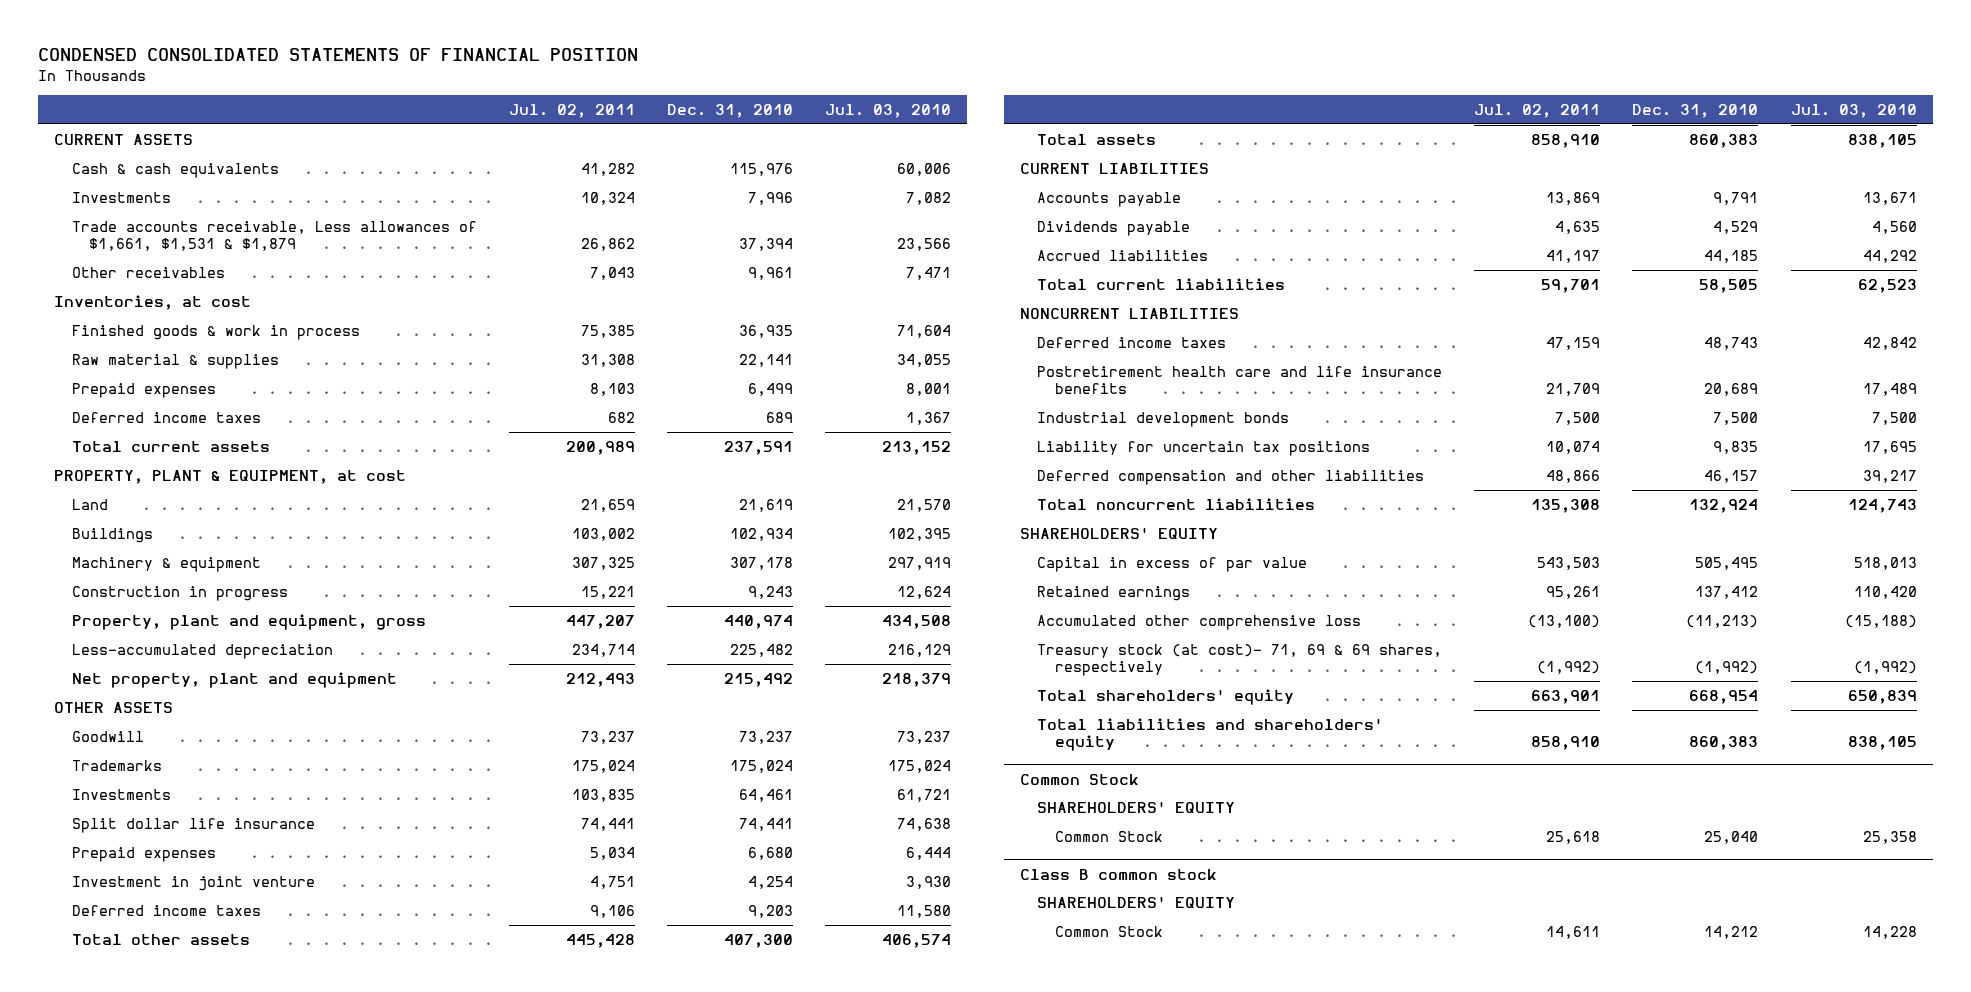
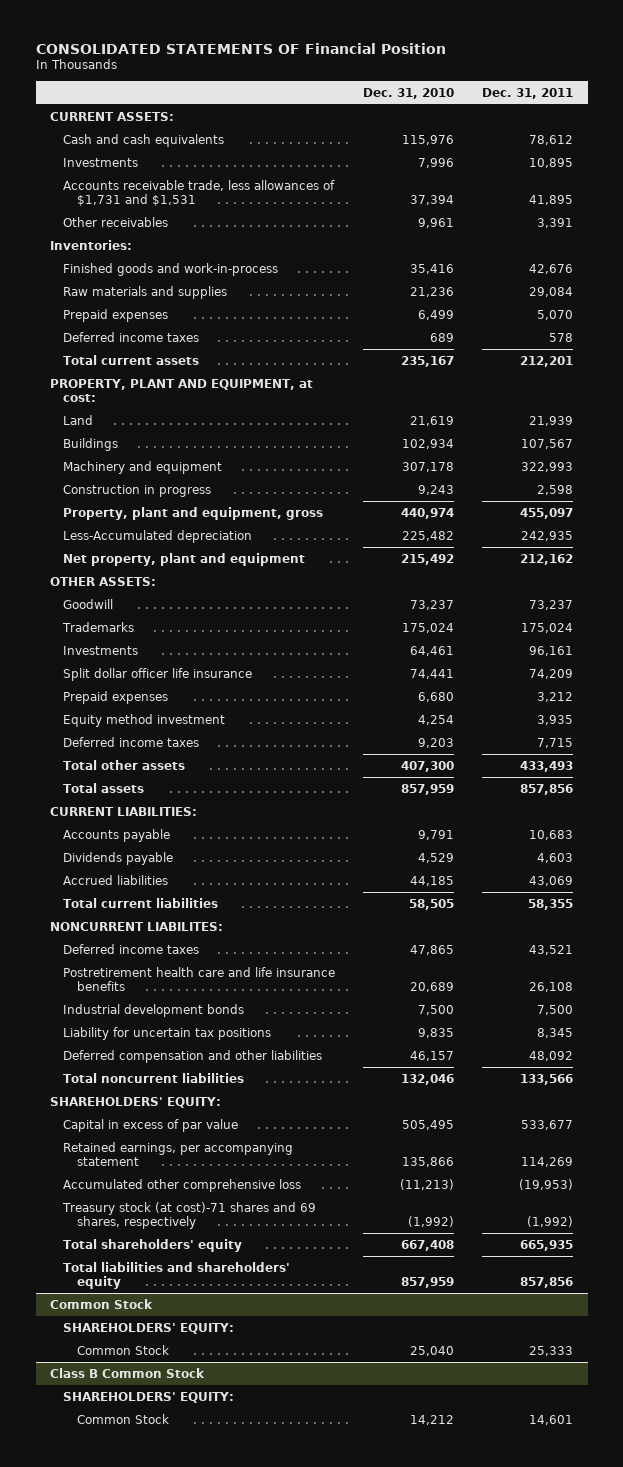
- CONDENSED CONSOLIDATED STATEMENTS OF FINANCIAL POSITION
+ CONSOLIDATED STATEMENTS OF Financial Position
- | Jul. 02, 2011 | Dec. 31, 2010 | Jul. 03, 2010
+ | Dec. 31, 2010 | Dec. 31, 2011
- CURRENT ASSETS
- Cash & cash equivalents | 41,282 | 115,976 | 60,006
+ CURRENT ASSETS:
+ Cash and cash equivalents | 115,976 | 78,612
- Trade accounts receivable, Less allowances of $1,661, $1,531 & $1,879 | 26,862 | 37,394 | 23,566
+ Accounts receivable trade, less allowances of $1,731 and $1,531 | 37,394 | 41,895
- Inventories, at cost
- Finished goods & work in process | 75,385 | 36,935 | 71,604
- Raw material & supplies | 31,308 | 22,141 | 34,055
+ Inventories:
+ Finished goods and work-in-process | 35,416 | 42,676
+ Raw materials and supplies | 21,236 | 29,084
- Total current assets | 200,989 | 237,591 | 213,152
- PROPERTY, PLANT & EQUIPMENT, at cost
+ Total current assets | 235,167 | 212,201
+ PROPERTY, PLANT AND EQUIPMENT, at cost:
- Machinery & equipment | 307,325 | 307,178 | 297,919
+ Machinery and equipment | 307,178 | 322,993
- Less-accumulated depreciation | 234,714 | 225,482 | 216,129
+ Less-Accumulated depreciation | 225,482 | 242,935
- OTHER ASSETS
+ OTHER ASSETS:
- Split dollar life insurance | 74,441 | 74,441 | 74,638
+ Split dollar officer life insurance | 74,441 | 74,209
- Investment in joint venture | 4,751 | 4,254 | 3,930
+ Equity method investment | 4,254 | 3,935
- Total assets | 858,910 | 860,383 | 838,105
- CURRENT LIABILITIES
+ Total assets | 857,959 | 857,856
+ CURRENT LIABILITIES:
- NONCURRENT LIABILITIES
- Deferred income taxes | 47,159 | 48,743 | 42,842
+ NONCURRENT LIABILITES:
+ Deferred income taxes | 47,865 | 43,521
- Total noncurrent liabilities | 135,308 | 132,924 | 124,743
- SHAREHOLDERS' EQUITY
+ Total noncurrent liabilities | 132,046 | 133,566
+ SHAREHOLDERS' EQUITY:
- Retained earnings | 95,261 | 137,412 | 110,420
+ Retained earnings, per accompanying statement | 135,866 | 114,269
- Treasury stock (at cost)- 71, 69 & 69 shares, respectively | (1,992) | (1,992) | (1,992)
- Total shareholders' equity | 663,901 | 668,954 | 650,839
- Total liabilities and shareholders' equity | 858,910 | 860,383 | 838,105
+ Treasury stock (at cost)-71 shares and 69 shares, respectively | (1,992) | (1,992)
+ Total shareholders' equity | 667,408 | 665,935
+ Total liabilities and shareholders' equity | 857,959 | 857,856
@ Common Stock
- SHAREHOLDERS' EQUITY
+ SHAREHOLDERS' EQUITY:
- Class B common stock
- SHAREHOLDERS' EQUITY
+ Class B Common Stock
+ SHAREHOLDERS' EQUITY:

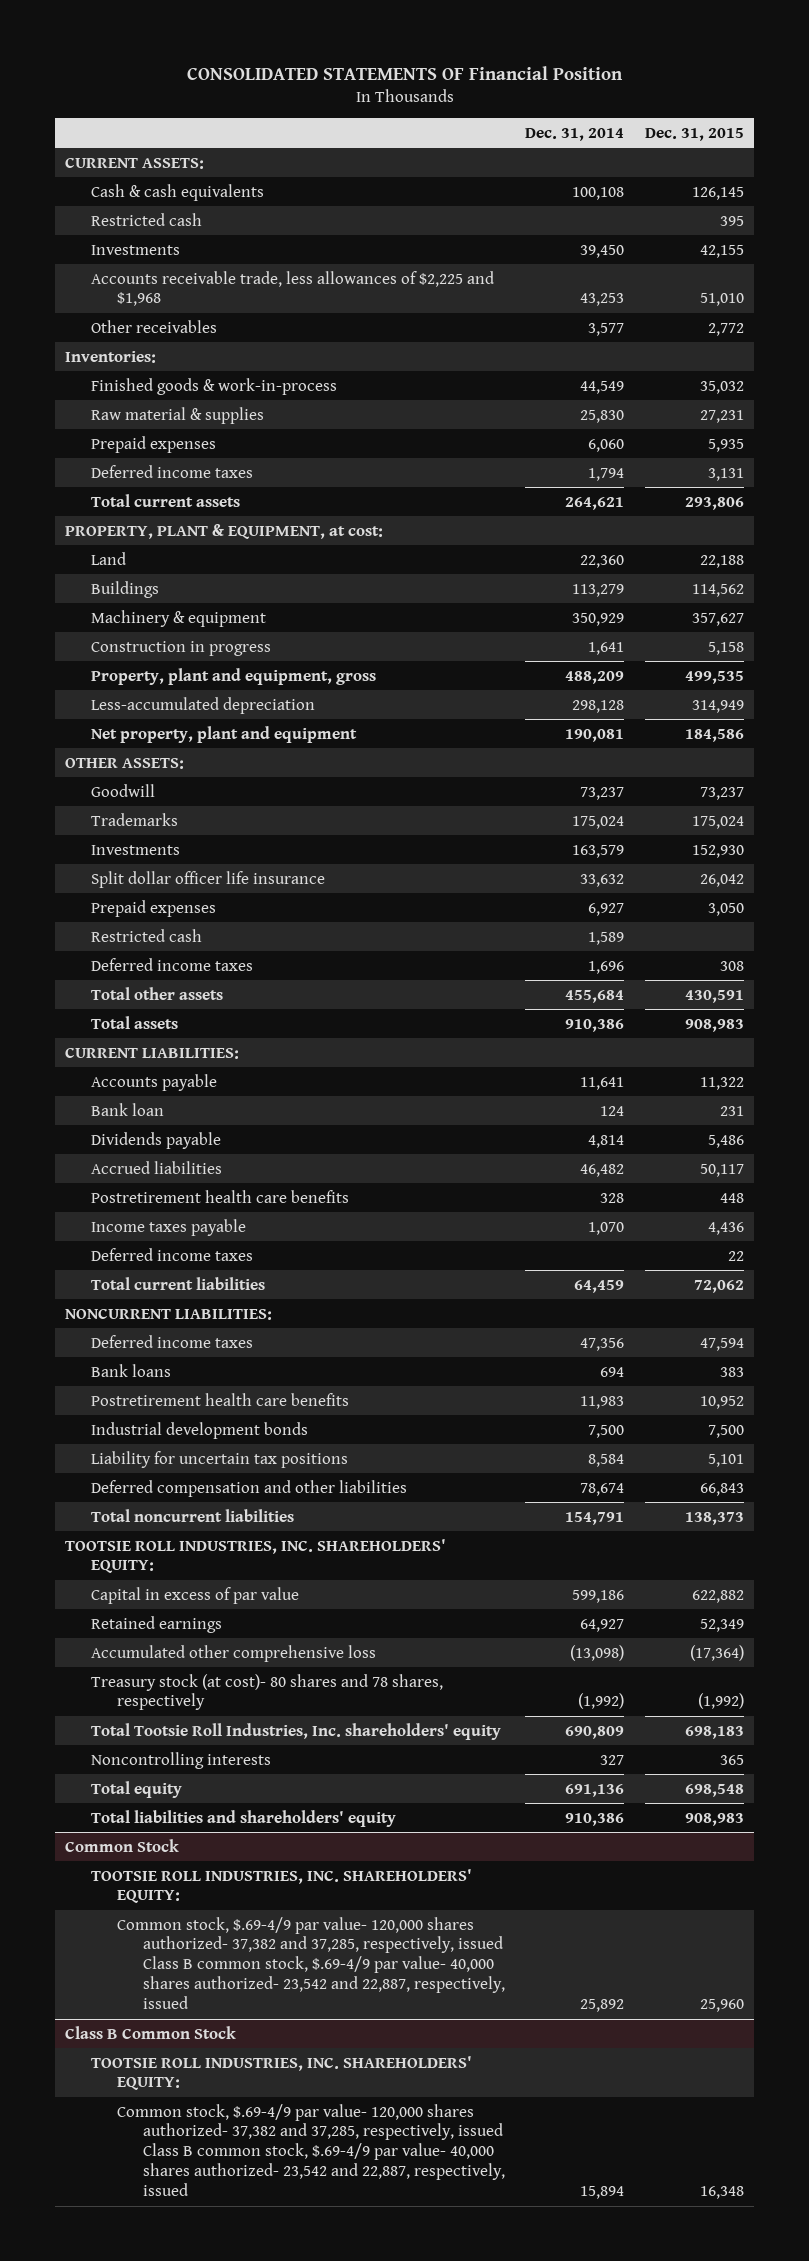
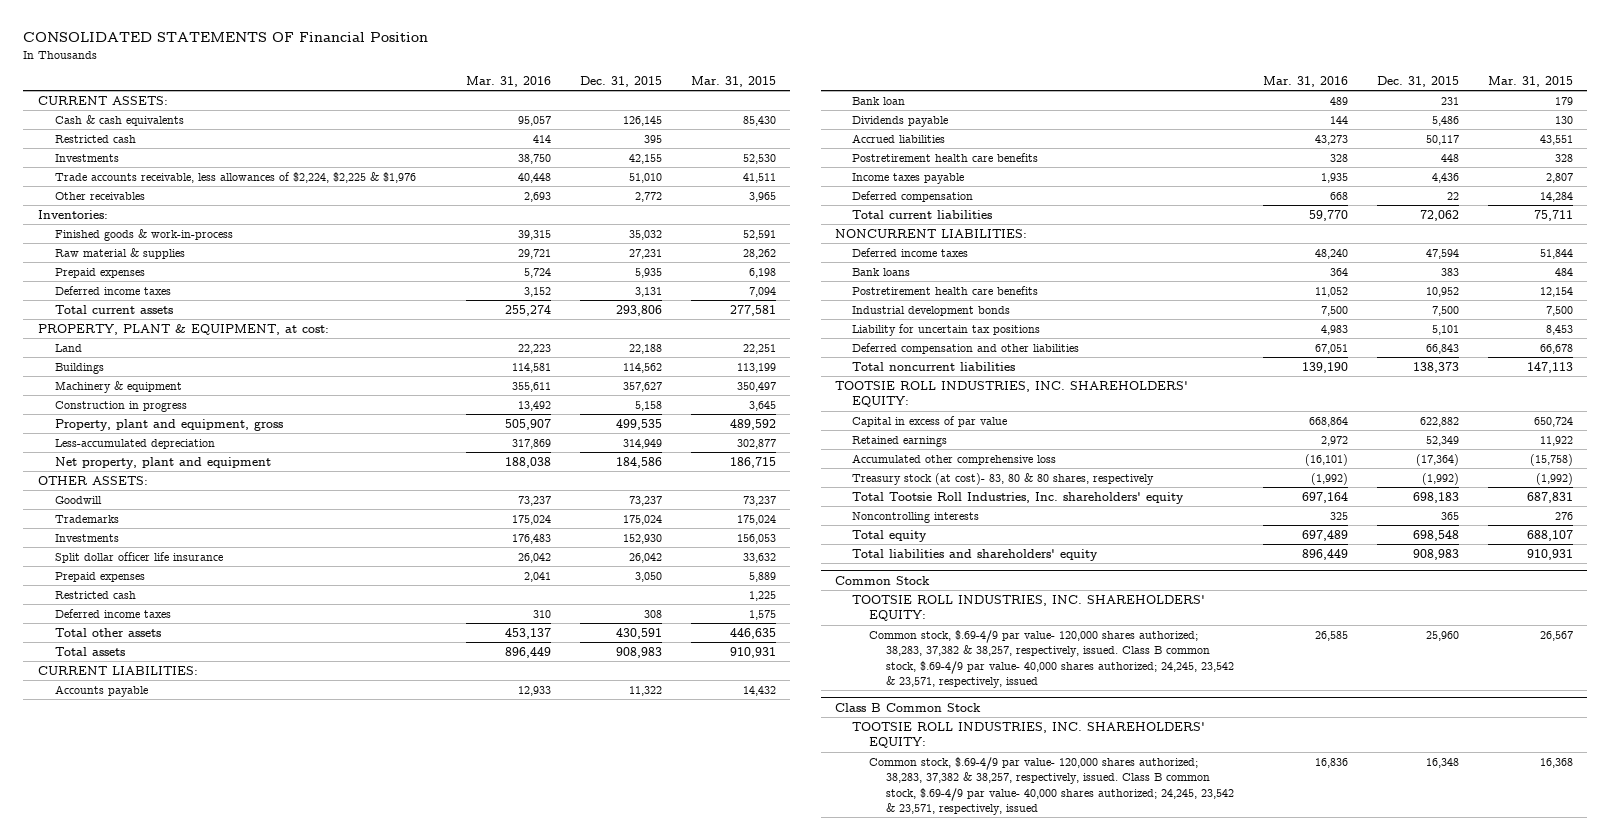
- | Dec. 31, 2014 | Dec. 31, 2015
+ | Mar. 31, 2016 | Dec. 31, 2015 | Mar. 31, 2015
- Accounts receivable trade, less allowances of $2,225 and $1,968 | 43,253 | 51,010
+ Trade accounts receivable, less allowances of $2,224, $2,225 & $1,976 | 40,448 | 51,010 | 41,511
- Deferred income taxes | | 22
+ Deferred compensation | 668 | 22 | 14,284
- Treasury stock (at cost)- 80 shares and 78 shares, respectively | (1,992) | (1,992)
+ Treasury stock (at cost)- 83, 80 & 80 shares, respectively | (1,992) | (1,992) | (1,992)
@ Common Stock
- Common stock, $.69-4/9 par value- 120,000 shares authorized- 37,382 and 37,285, respectively, issued Class B common stock, $.69-4/9 par value- 40,000 shares authorized- 23,542 and 22,887, respectively, issued | 25,892 | 25,960
+ Common stock, $.69-4/9 par value- 120,000 shares authorized; 38,283, 37,382 & 38,257, respectively, issued. Class B common stock, $.69-4/9 par value- 40,000 shares authorized; 24,245, 23,542 & 23,571, respectively, issued | 26,585 | 25,960 | 26,567
@ Class B Common Stock
- Common stock, $.69-4/9 par value- 120,000 shares authorized- 37,382 and 37,285, respectively, issued Class B common stock, $.69-4/9 par value- 40,000 shares authorized- 23,542 and 22,887, respectively, issued | 15,894 | 16,348
+ Common stock, $.69-4/9 par value- 120,000 shares authorized; 38,283, 37,382 & 38,257, respectively, issued. Class B common stock, $.69-4/9 par value- 40,000 shares authorized; 24,245, 23,542 & 23,571, respectively, issued | 16,836 | 16,348 | 16,368

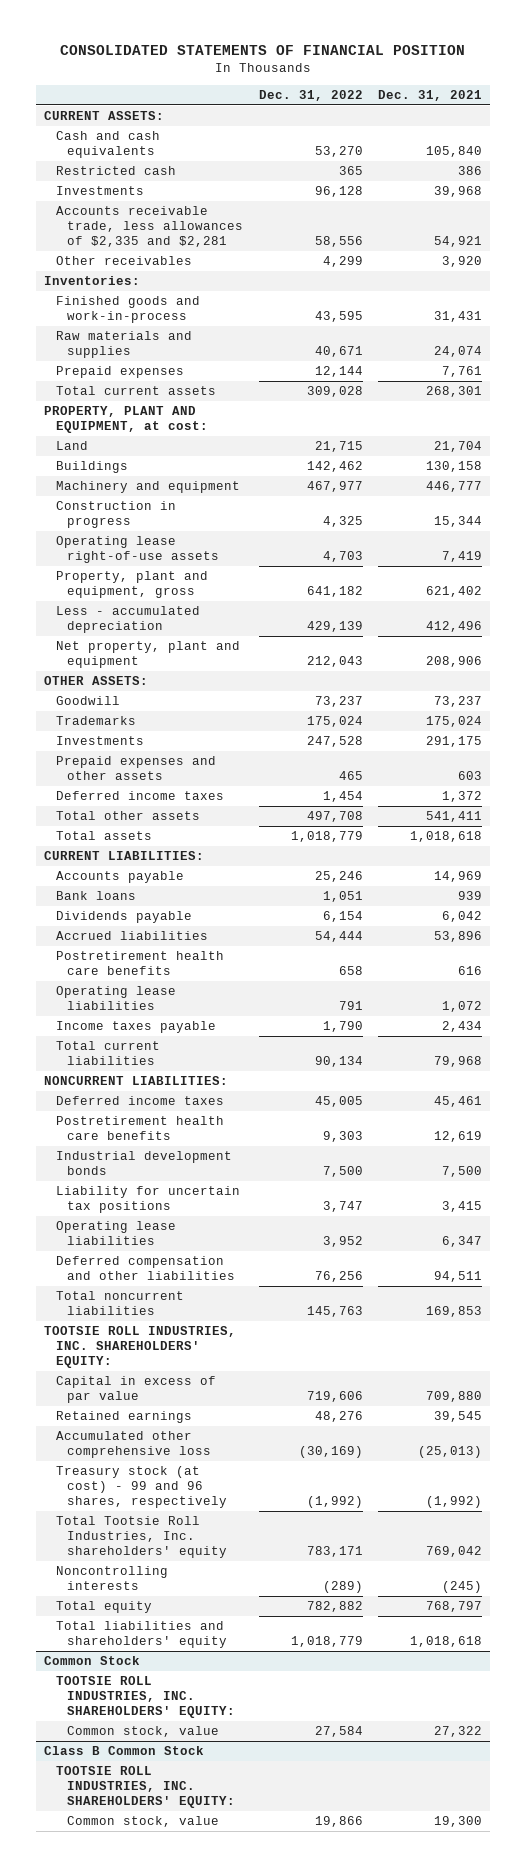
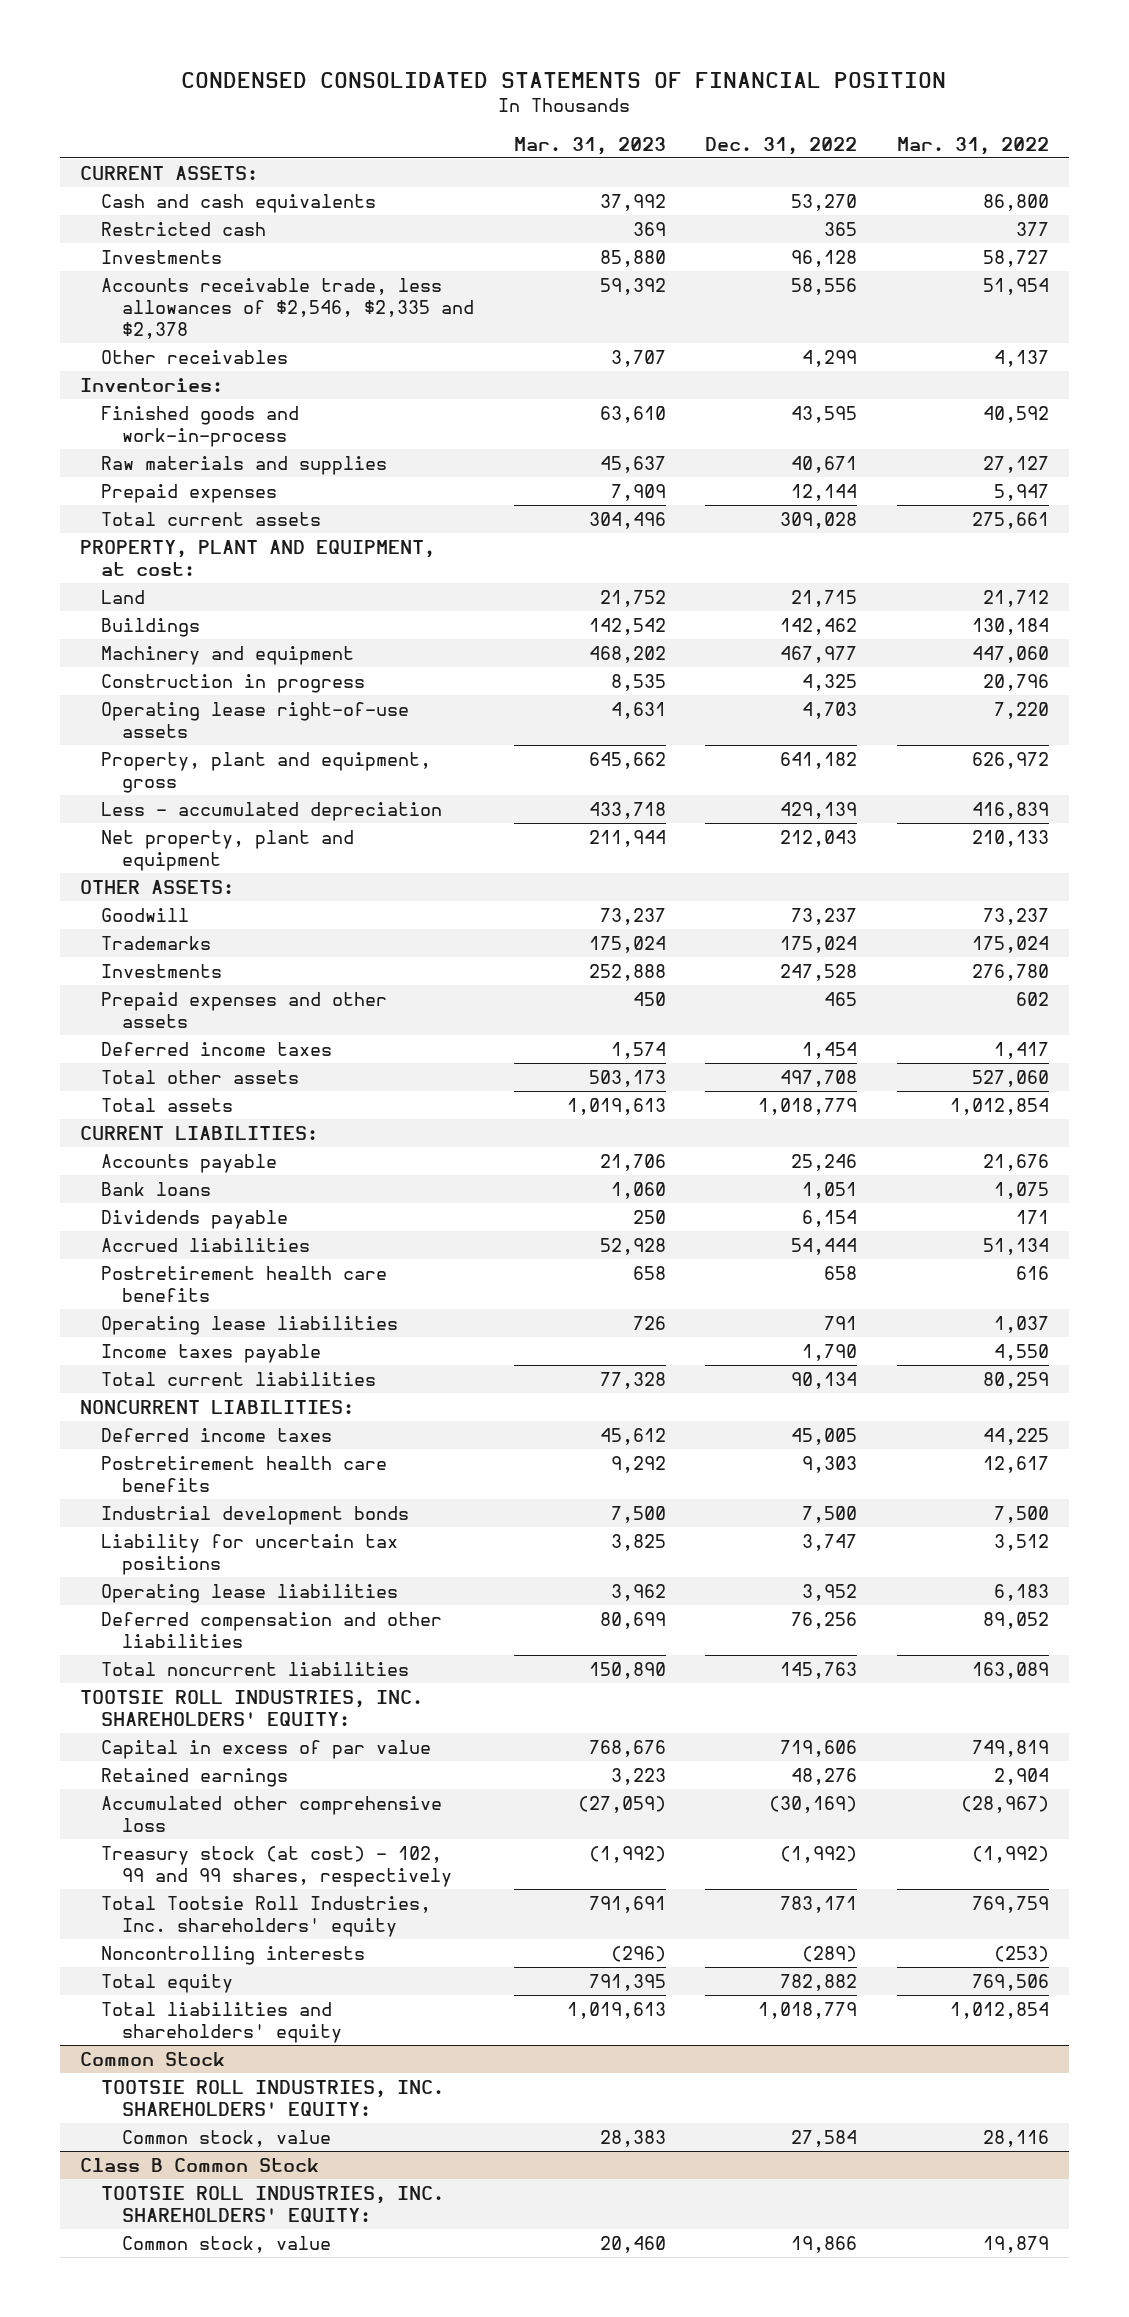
- CONSOLIDATED STATEMENTS OF FINANCIAL POSITION
+ CONDENSED CONSOLIDATED STATEMENTS OF FINANCIAL POSITION
- | Dec. 31, 2022 | Dec. 31, 2021
+ | Mar. 31, 2023 | Dec. 31, 2022 | Mar. 31, 2022
- Accounts receivable trade, less allowances of $2,335 and $2,281 | 58,556 | 54,921
+ Accounts receivable trade, less allowances of $2,546, $2,335 and $2,378 | 59,392 | 58,556 | 51,954
- Treasury stock (at cost) - 99 and 96 shares, respectively | (1,992) | (1,992)
+ Treasury stock (at cost) - 102, 99 and 99 shares, respectively | (1,992) | (1,992) | (1,992)

